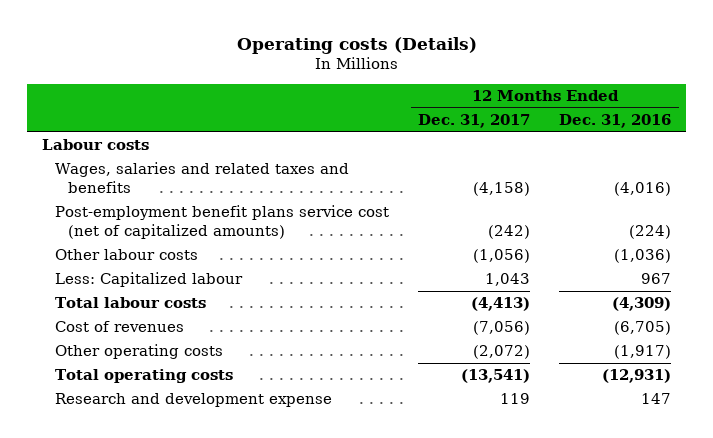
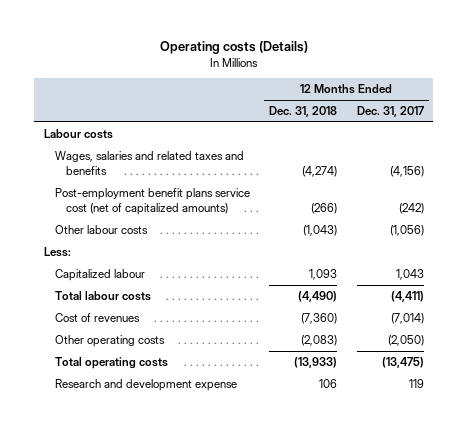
- | 12 Months Ended Dec. 31, 2017 | 12 Months Ended Dec. 31, 2016
+ | 12 Months Ended Dec. 31, 2018 | 12 Months Ended Dec. 31, 2017
- Wages, salaries and related taxes and benefits | (4,158) | (4,016)
+ Wages, salaries and related taxes and benefits | (4,274) | (4,156)
- Less: Capitalized labour | 1,043 | 967
- Total labour costs | (4,413) | (4,309)
- Cost of revenues | (7,056) | (6,705)
- Other operating costs | (2,072) | (1,917)
- Total operating costs | (13,541) | (12,931)
+ Less:
+ Capitalized labour | 1,093 | 1,043
+ Total labour costs | (4,490) | (4,411)
+ Cost of revenues | (7,360) | (7,014)
+ Other operating costs | (2,083) | (2,050)
+ Total operating costs | (13,933) | (13,475)

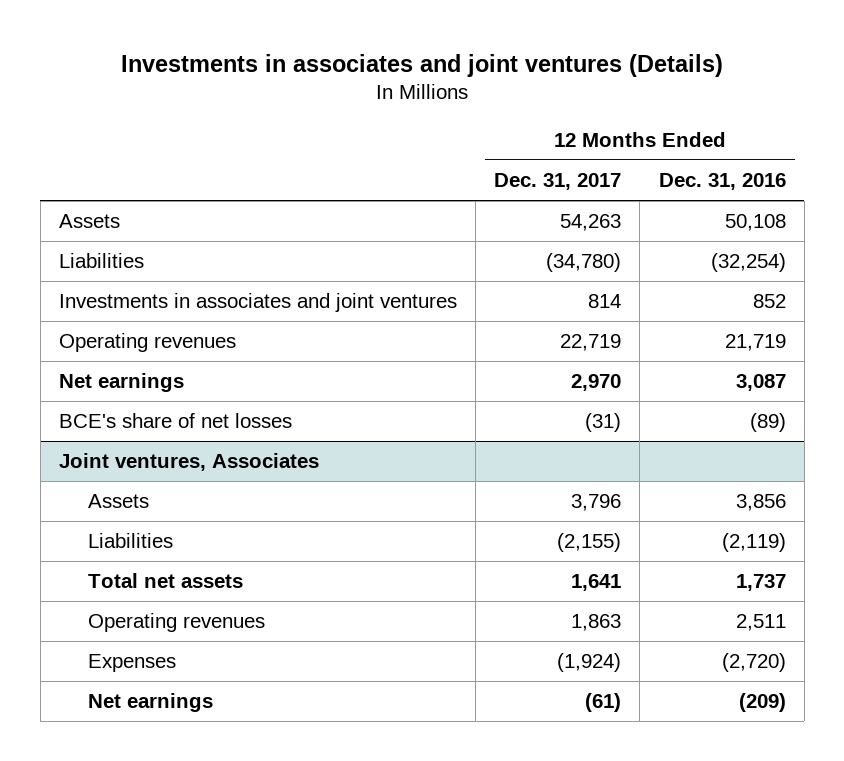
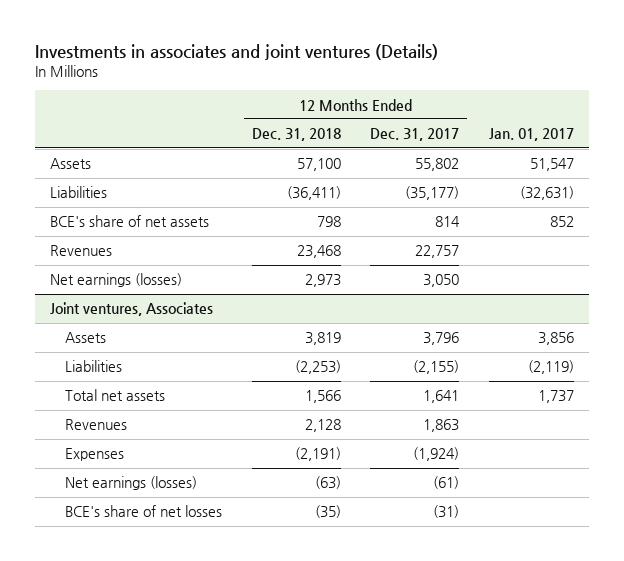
- | 12 Months Ended Dec. 31, 2017 | 12 Months Ended Dec. 31, 2016
+ | 12 Months Ended Dec. 31, 2018 | 12 Months Ended Dec. 31, 2017 | Jan. 01, 2017
- Assets | 54,263 | 50,108
- Liabilities | (34,780) | (32,254)
- Investments in associates and joint ventures | 814 | 852
- Operating revenues | 22,719 | 21,719
- Net earnings | 2,970 | 3,087
- BCE's share of net losses | (31) | (89)
+ Assets | 57,100 | 55,802 | 51,547
+ Liabilities | (36,411) | (35,177) | (32,631)
+ BCE's share of net assets | 798 | 814 | 852
+ Revenues | 23,468 | 22,757 |
+ Net earnings (losses) | 2,973 | 3,050 |
@ Joint ventures, Associates
- Operating revenues | 1,863 | 2,511
+ Revenues | 2,128 | 1,863 |
- Net earnings | (61) | (209)
+ Net earnings (losses) | (63) | (61) |
+ BCE's share of net losses | (35) | (31) |

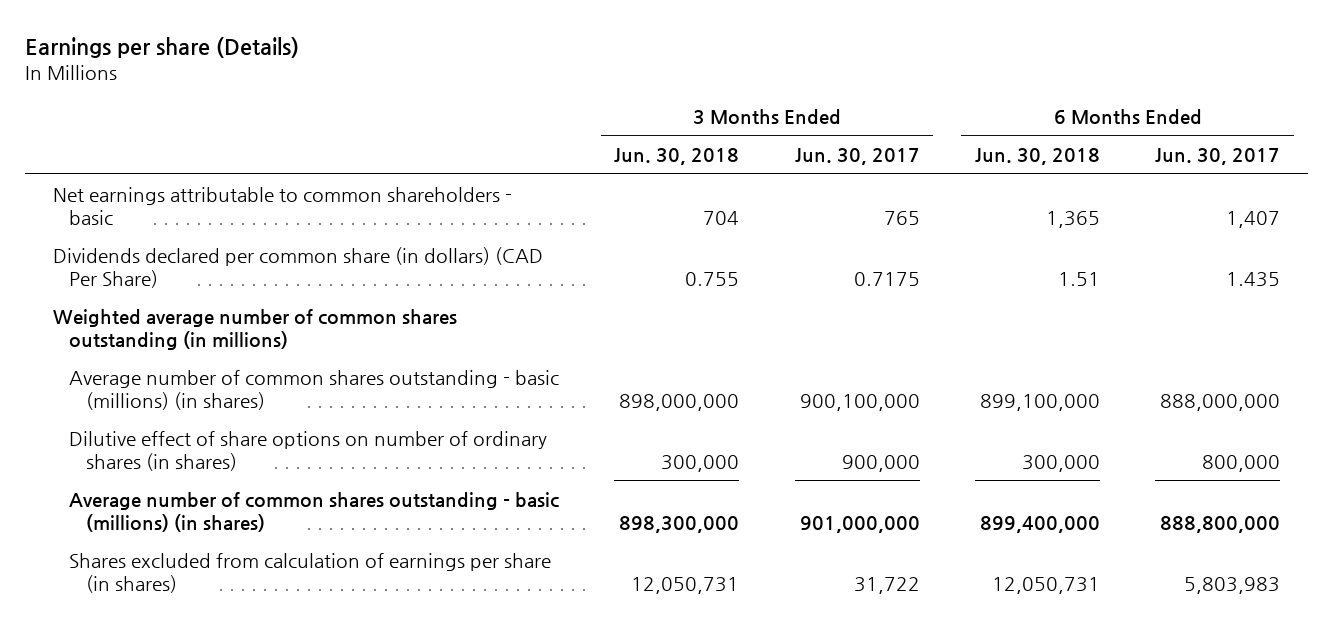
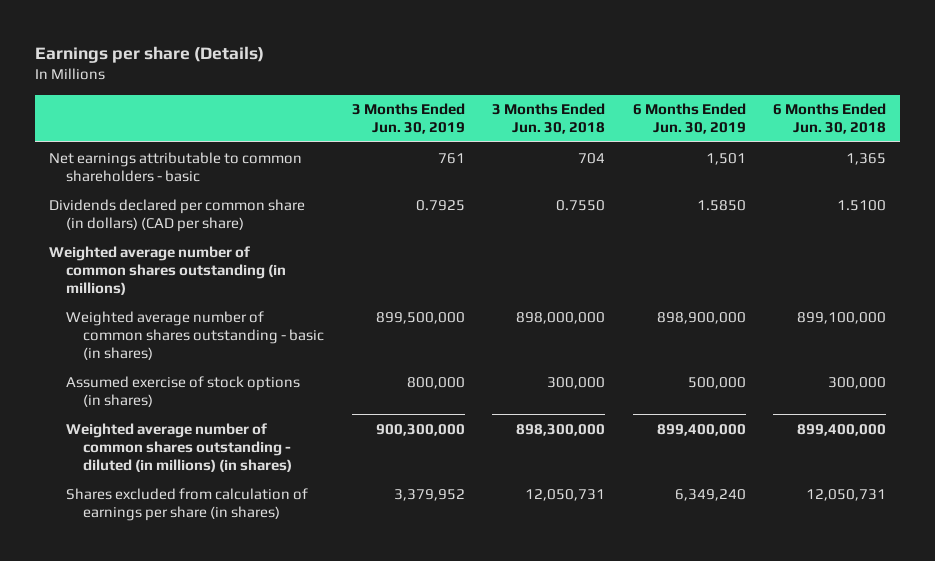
- | 3 Months Ended Jun. 30, 2018 | 3 Months Ended Jun. 30, 2017 | 6 Months Ended Jun. 30, 2018 | 6 Months Ended Jun. 30, 2017
+ | 3 Months Ended Jun. 30, 2019 | 3 Months Ended Jun. 30, 2018 | 6 Months Ended Jun. 30, 2019 | 6 Months Ended Jun. 30, 2018
- Dividends declared per common share (in dollars) (CAD Per Share) | 0.755 | 0.7175 | 1.51 | 1.435
+ Dividends declared per common share (in dollars) (CAD per share) | 0.7925 | 0.7550 | 1.5850 | 1.5100
- Average number of common shares outstanding - basic (millions) (in shares) | 898,000,000 | 900,100,000 | 899,100,000 | 888,000,000
- Dilutive effect of share options on number of ordinary shares (in shares) | 300,000 | 900,000 | 300,000 | 800,000
- Average number of common shares outstanding - basic (millions) (in shares) | 898,300,000 | 901,000,000 | 899,400,000 | 888,800,000
+ Weighted average number of common shares outstanding - basic (in shares) | 899,500,000 | 898,000,000 | 898,900,000 | 899,100,000
+ Assumed exercise of stock options (in shares) | 800,000 | 300,000 | 500,000 | 300,000
+ Weighted average number of common shares outstanding - diluted (in millions) (in shares) | 900,300,000 | 898,300,000 | 899,400,000 | 899,400,000

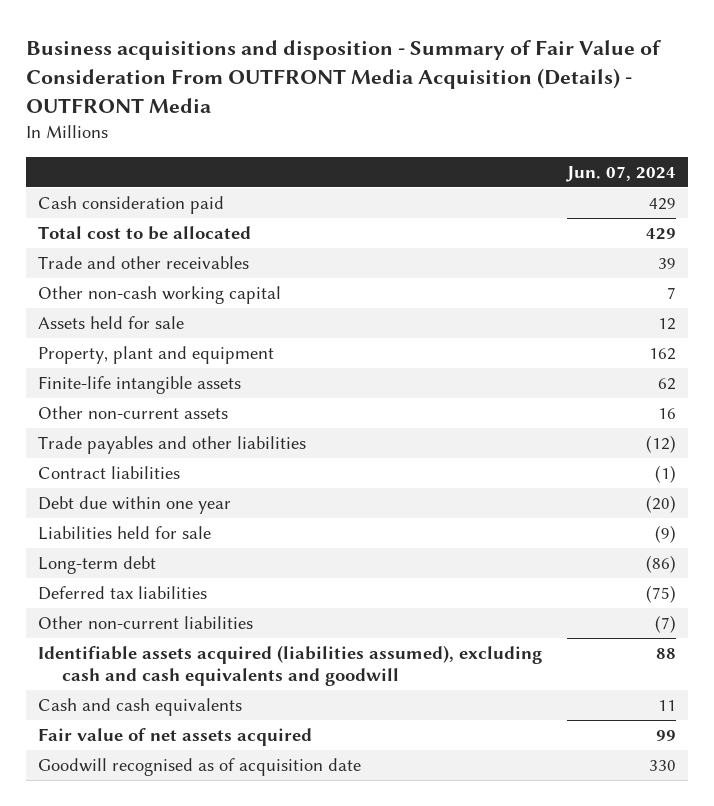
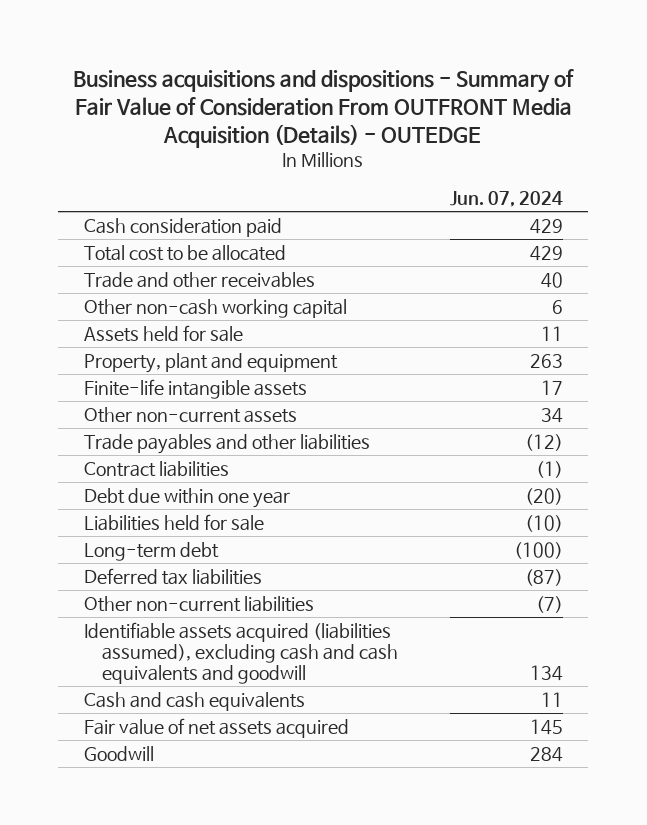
- Business acquisitions and disposition - Summary of Fair Value of Consideration From OUTFRONT Media Acquisition (Details) - OUTFRONT Media
+ Business acquisitions and dispositions - Summary of Fair Value of Consideration From OUTFRONT Media Acquisition (Details) - OUTEDGE
- Trade and other receivables | 39
- Other non-cash working capital | 7
- Assets held for sale | 12
- Property, plant and equipment | 162
- Finite-life intangible assets | 62
- Other non-current assets | 16
+ Trade and other receivables | 40
+ Other non-cash working capital | 6
+ Assets held for sale | 11
+ Property, plant and equipment | 263
+ Finite-life intangible assets | 17
+ Other non-current assets | 34
- Liabilities held for sale | (9)
- Long-term debt | (86)
- Deferred tax liabilities | (75)
+ Liabilities held for sale | (10)
+ Long-term debt | (100)
+ Deferred tax liabilities | (87)
- Identifiable assets acquired (liabilities assumed), excluding cash and cash equivalents and goodwill | 88
+ Identifiable assets acquired (liabilities assumed), excluding cash and cash equivalents and goodwill | 134
- Fair value of net assets acquired | 99
- Goodwill recognised as of acquisition date | 330
+ Fair value of net assets acquired | 145
+ Goodwill | 284

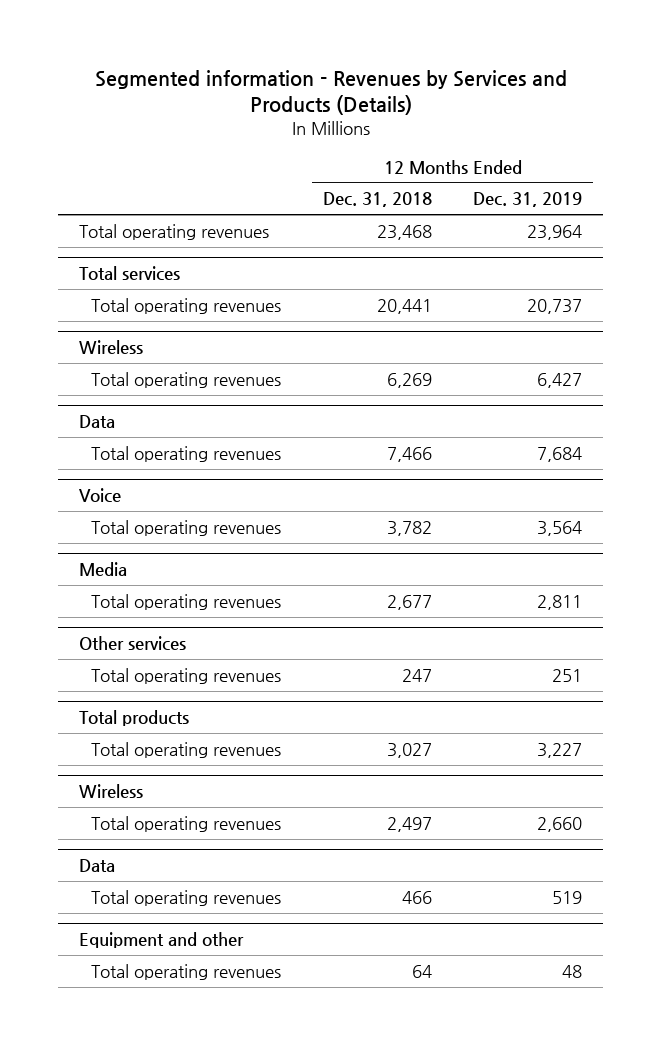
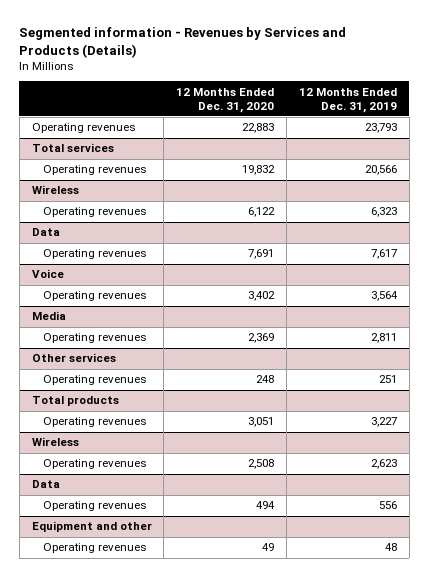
- | 12 Months Ended Dec. 31, 2018 | 12 Months Ended Dec. 31, 2019
+ | 12 Months Ended Dec. 31, 2020 | 12 Months Ended Dec. 31, 2019
- Total operating revenues | 23,468 | 23,964
+ Operating revenues | 22,883 | 23,793
@ Total services
- Total operating revenues | 20,441 | 20,737
+ Operating revenues | 19,832 | 20,566
@ Wireless
- Total operating revenues | 6,269 | 6,427
+ Operating revenues | 6,122 | 6,323
@ Data
- Total operating revenues | 7,466 | 7,684
+ Operating revenues | 7,691 | 7,617
@ Voice
- Total operating revenues | 3,782 | 3,564
+ Operating revenues | 3,402 | 3,564
@ Media
- Total operating revenues | 2,677 | 2,811
+ Operating revenues | 2,369 | 2,811
@ Other services
- Total operating revenues | 247 | 251
+ Operating revenues | 248 | 251
@ Total products
- Total operating revenues | 3,027 | 3,227
+ Operating revenues | 3,051 | 3,227
@ Wireless
- Total operating revenues | 2,497 | 2,660
+ Operating revenues | 2,508 | 2,623
@ Data
- Total operating revenues | 466 | 519
+ Operating revenues | 494 | 556
@ Equipment and other
- Total operating revenues | 64 | 48
+ Operating revenues | 49 | 48

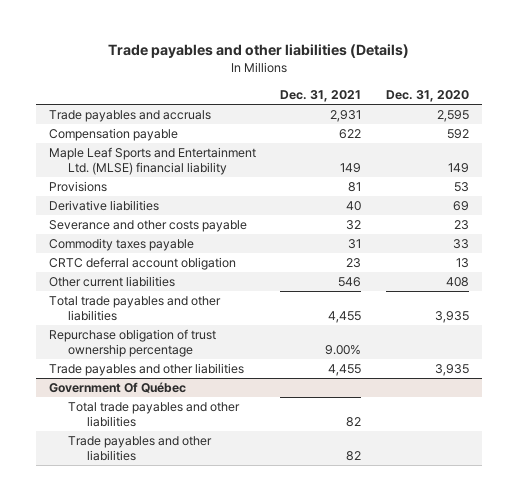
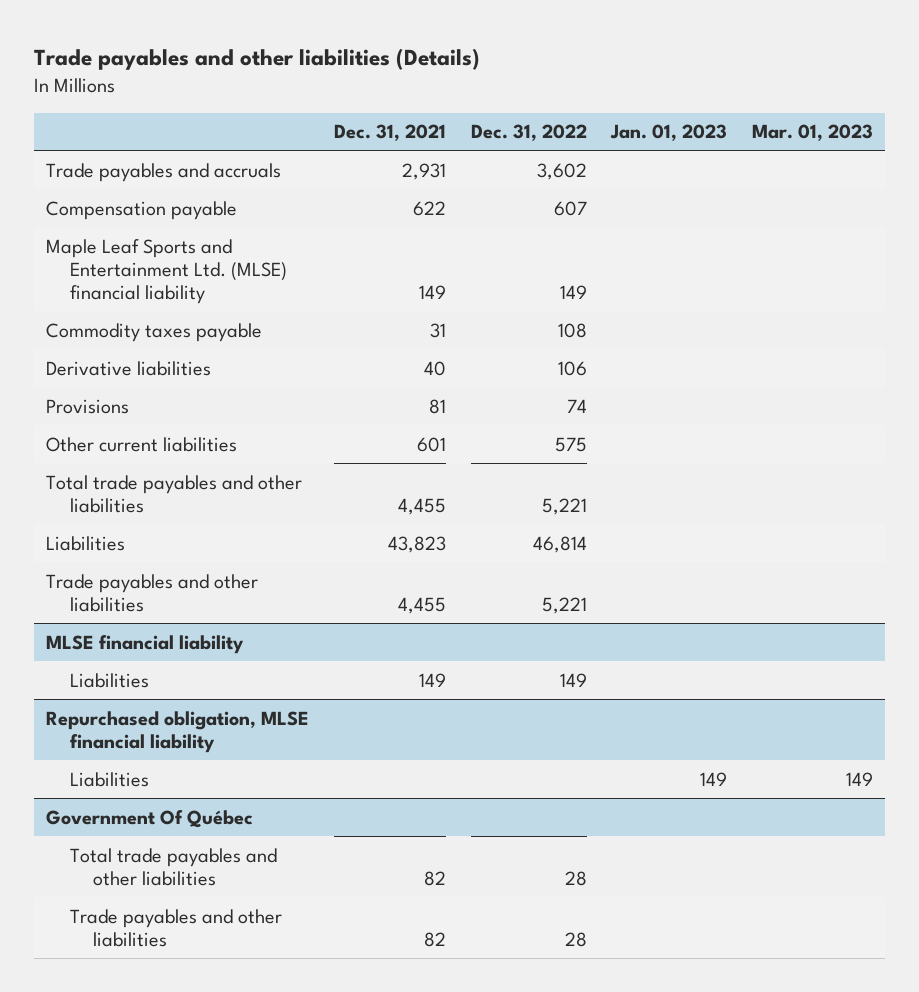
- | Dec. 31, 2021 | Dec. 31, 2020
+ | Dec. 31, 2021 | Dec. 31, 2022 | Jan. 01, 2023 | Mar. 01, 2023
- Severance and other costs payable | 32 | 23
- CRTC deferral account obligation | 23 | 13
- Other current liabilities | 546 | 408
moved down: Derivative liabilities | 40 | 106 | |
moved down: Provisions | 81 | 74 | |
+ Other current liabilities | 601 | 575 | |
- Repurchase obligation of trust ownership percentage | 9.00% |
+ Liabilities | 43,823 | 46,814 | |
+ MLSE financial liability
+ Liabilities | 149 | 149 | |
+ Repurchased obligation, MLSE financial liability
+ Liabilities | | | 149 | 149

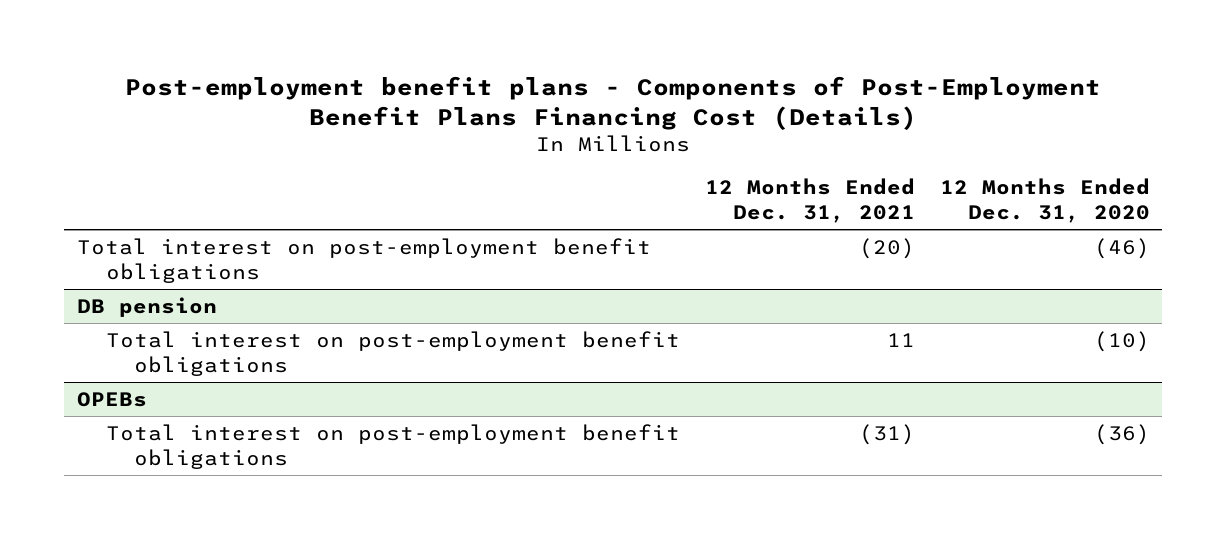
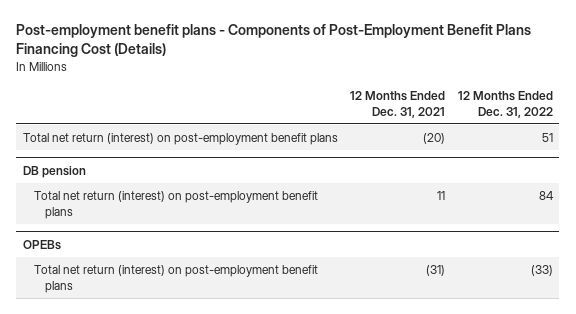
- | 12 Months Ended Dec. 31, 2021 | 12 Months Ended Dec. 31, 2020
+ | 12 Months Ended Dec. 31, 2021 | 12 Months Ended Dec. 31, 2022
- Total interest on post-employment benefit obligations | (20) | (46)
+ Total net return (interest) on post-employment benefit plans | (20) | 51
@ DB pension
- Total interest on post-employment benefit obligations | 11 | (10)
+ Total net return (interest) on post-employment benefit plans | 11 | 84
@ OPEBs
- Total interest on post-employment benefit obligations | (31) | (36)
+ Total net return (interest) on post-employment benefit plans | (31) | (33)

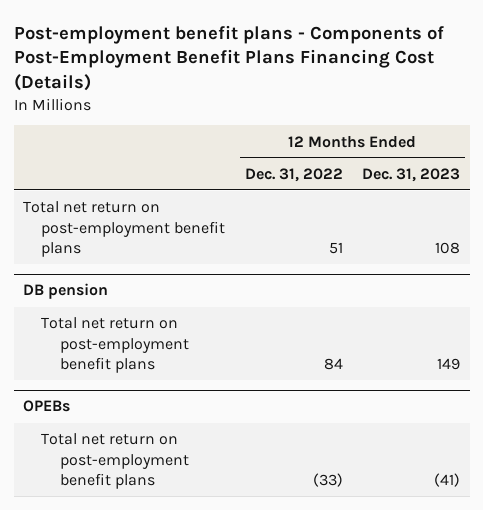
- | 12 Months Ended Dec. 31, 2021 | 12 Months Ended Dec. 31, 2022
+ | 12 Months Ended Dec. 31, 2022 | 12 Months Ended Dec. 31, 2023
- Total net return (interest) on post-employment benefit plans | (20) | 51
+ Total net return on post-employment benefit plans | 51 | 108
@ DB pension
- Total net return (interest) on post-employment benefit plans | 11 | 84
+ Total net return on post-employment benefit plans | 84 | 149
@ OPEBs
- Total net return (interest) on post-employment benefit plans | (31) | (33)
+ Total net return on post-employment benefit plans | (33) | (41)

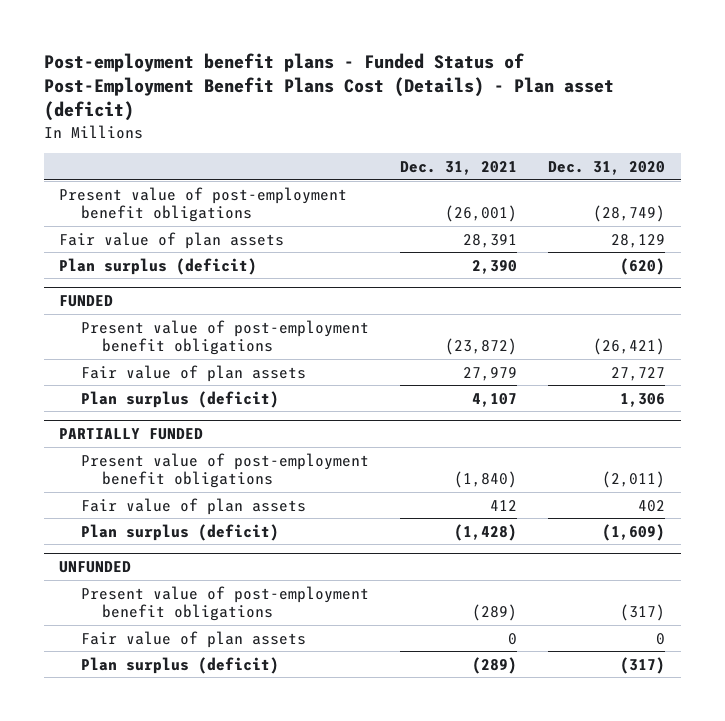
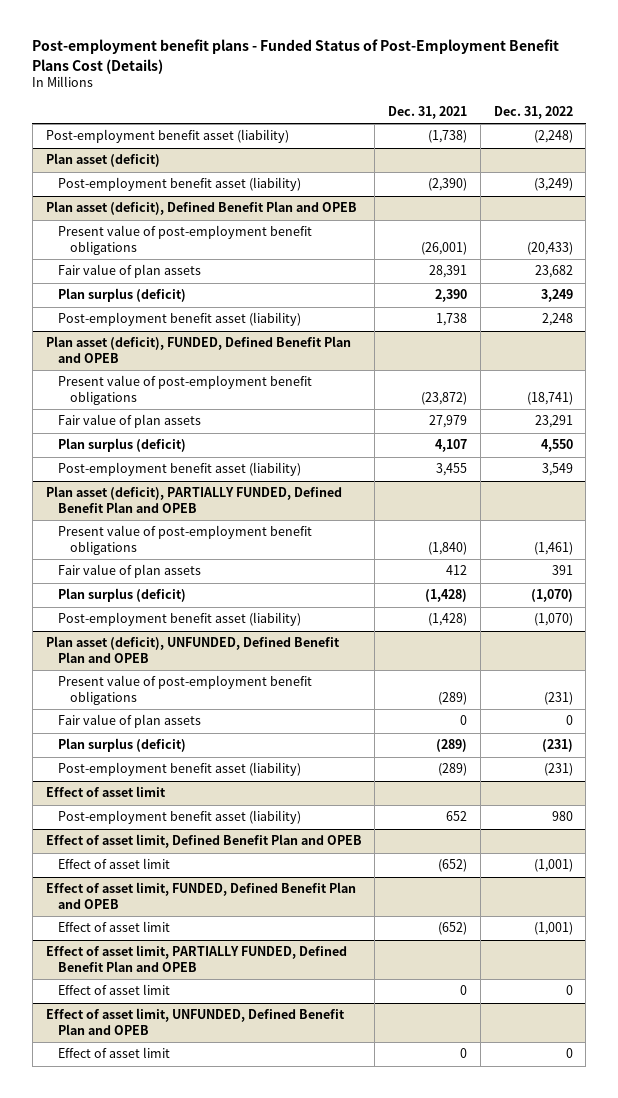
- Post-employment benefit plans - Funded Status of Post-Employment Benefit Plans Cost (Details) - Plan asset (deficit)
+ Post-employment benefit plans - Funded Status of Post-Employment Benefit Plans Cost (Details)
- | Dec. 31, 2021 | Dec. 31, 2020
+ | Dec. 31, 2021 | Dec. 31, 2022
+ Post-employment benefit asset (liability) | (1,738) | (2,248)
+ Plan asset (deficit)
+ Post-employment benefit asset (liability) | (2,390) | (3,249)
+ Plan asset (deficit), Defined Benefit Plan and OPEB
- FUNDED
+ Post-employment benefit asset (liability) | 1,738 | 2,248
+ Plan asset (deficit), FUNDED, Defined Benefit Plan and OPEB
- PARTIALLY FUNDED
+ Post-employment benefit asset (liability) | 3,455 | 3,549
+ Plan asset (deficit), PARTIALLY FUNDED, Defined Benefit Plan and OPEB
- UNFUNDED
+ Post-employment benefit asset (liability) | (1,428) | (1,070)
+ Plan asset (deficit), UNFUNDED, Defined Benefit Plan and OPEB
+ Post-employment benefit asset (liability) | (289) | (231)
+ Effect of asset limit
+ Post-employment benefit asset (liability) | 652 | 980
+ Effect of asset limit, Defined Benefit Plan and OPEB
+ Effect of asset limit | (652) | (1,001)
+ Effect of asset limit, FUNDED, Defined Benefit Plan and OPEB
+ Effect of asset limit | (652) | (1,001)
+ Effect of asset limit, PARTIALLY FUNDED, Defined Benefit Plan and OPEB
+ Effect of asset limit | 0 | 0
+ Effect of asset limit, UNFUNDED, Defined Benefit Plan and OPEB
+ Effect of asset limit | 0 | 0

